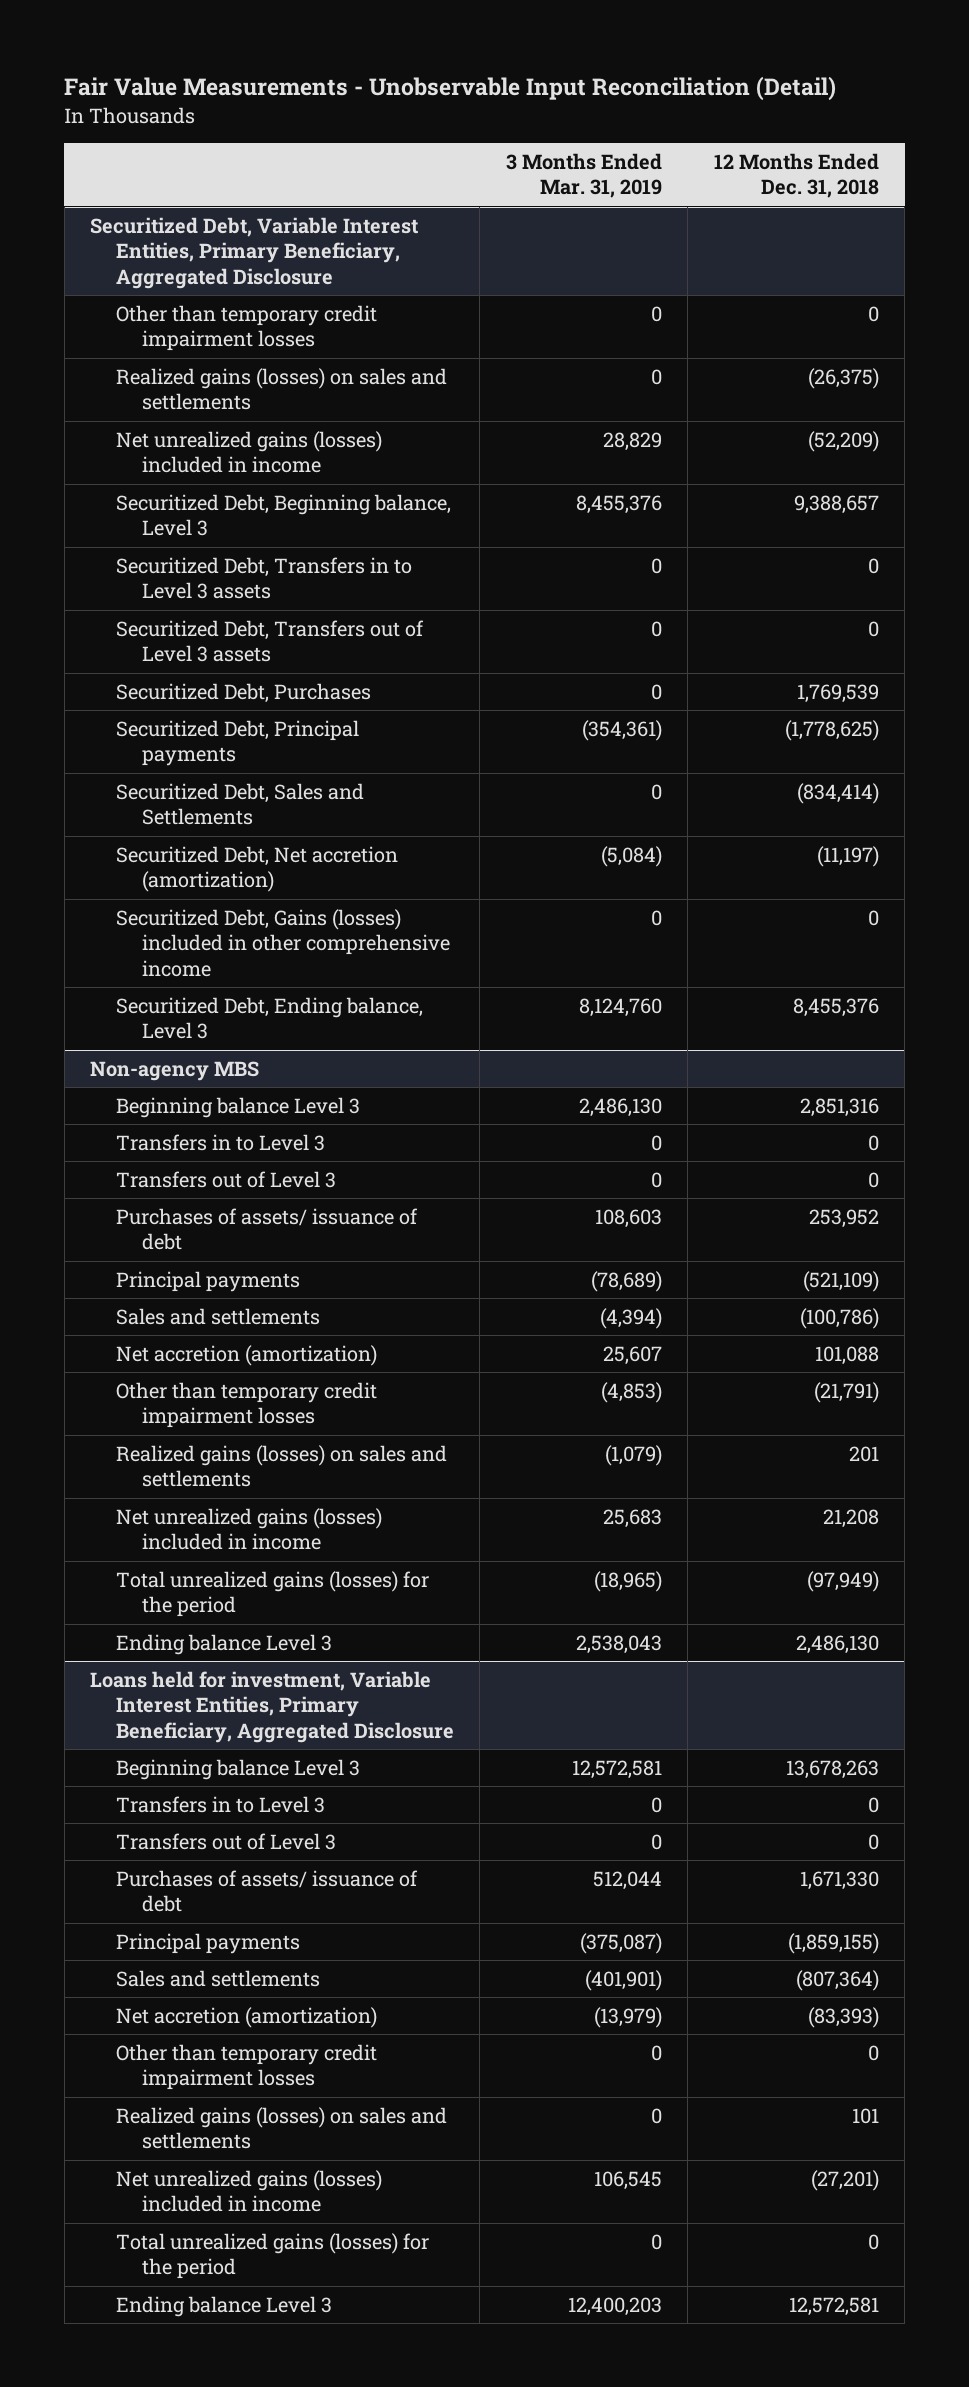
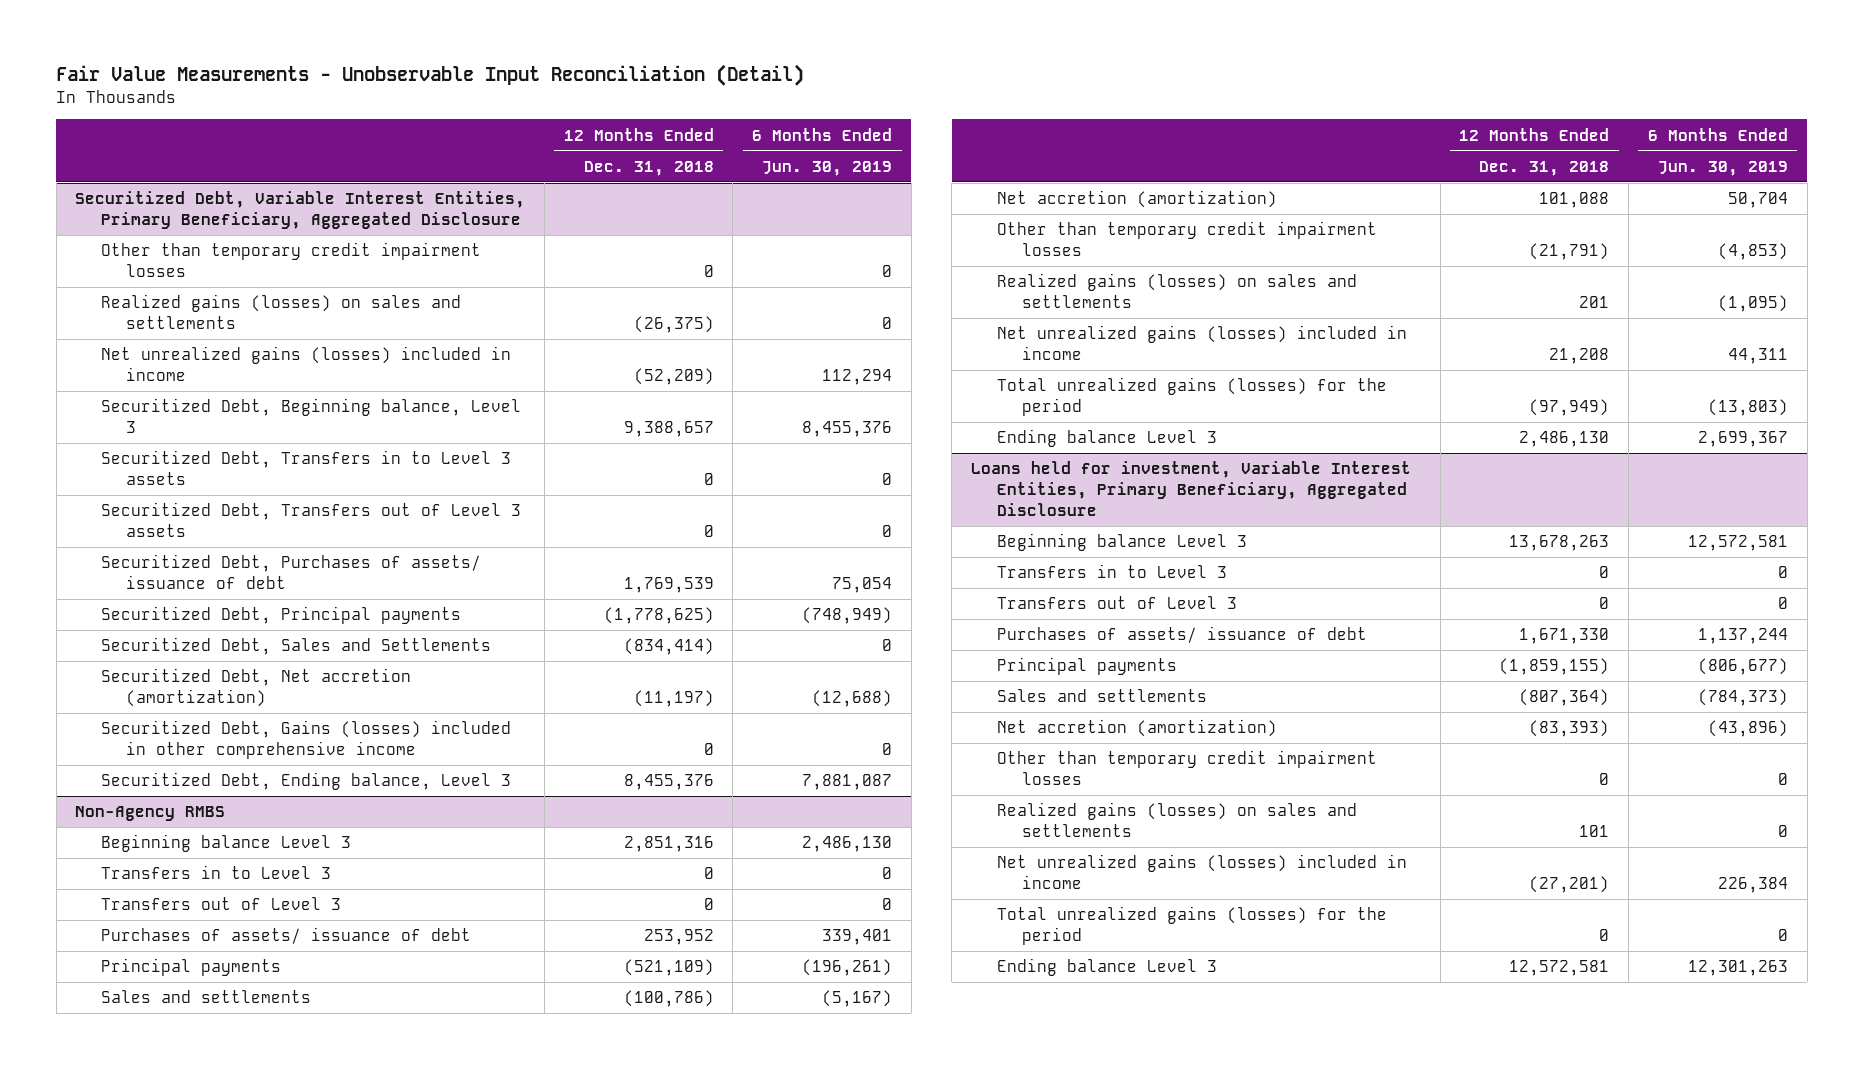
- | 3 Months Ended Mar. 31, 2019 | 12 Months Ended Dec. 31, 2018
+ | 12 Months Ended Dec. 31, 2018 | 6 Months Ended Jun. 30, 2019
@ Securitized Debt, Variable Interest Entities, Primary Beneficiary, Aggregated Disclosure
- Securitized Debt, Purchases | 0 | 1,769,539
+ Securitized Debt, Purchases of assets/ issuance of debt | 1,769,539 | 75,054
- Non-agency MBS
+ Non-Agency RMBS

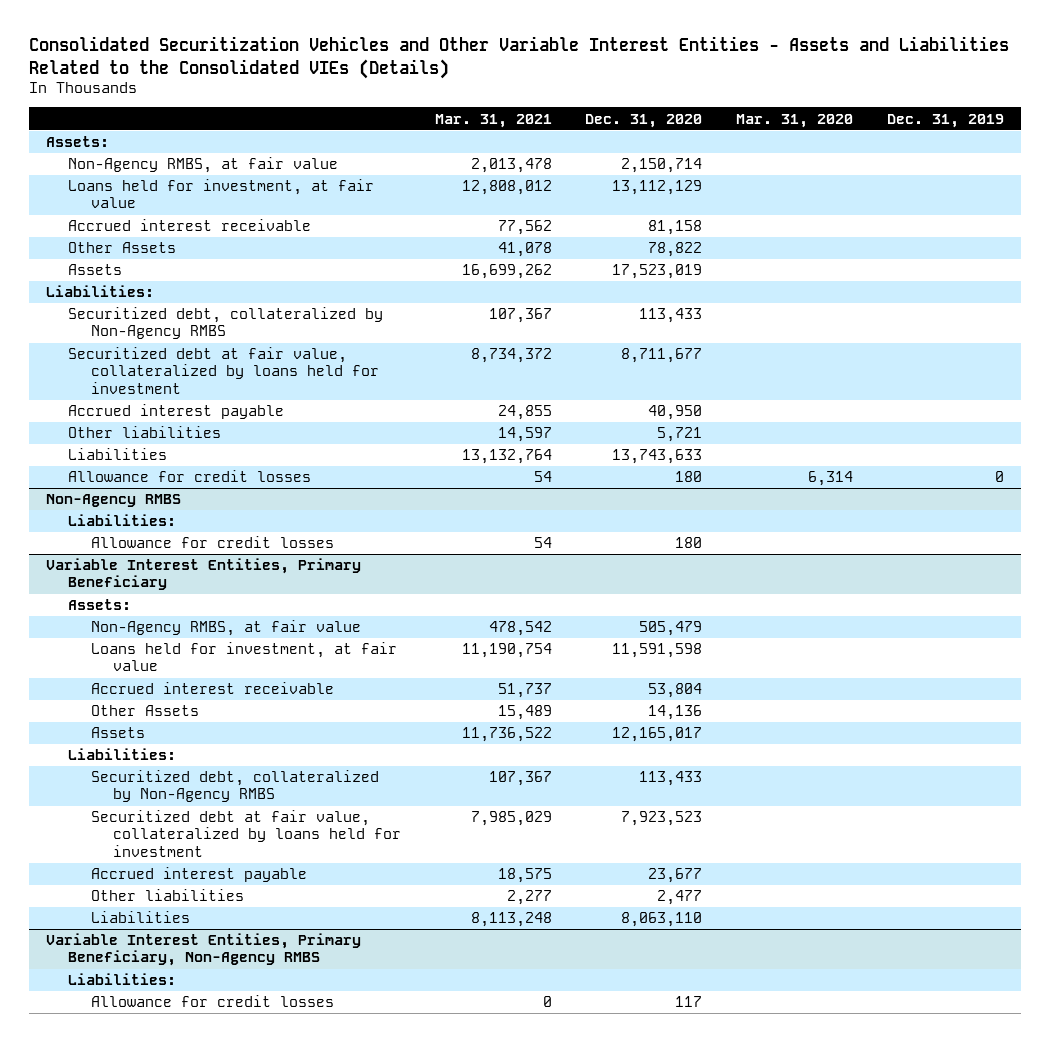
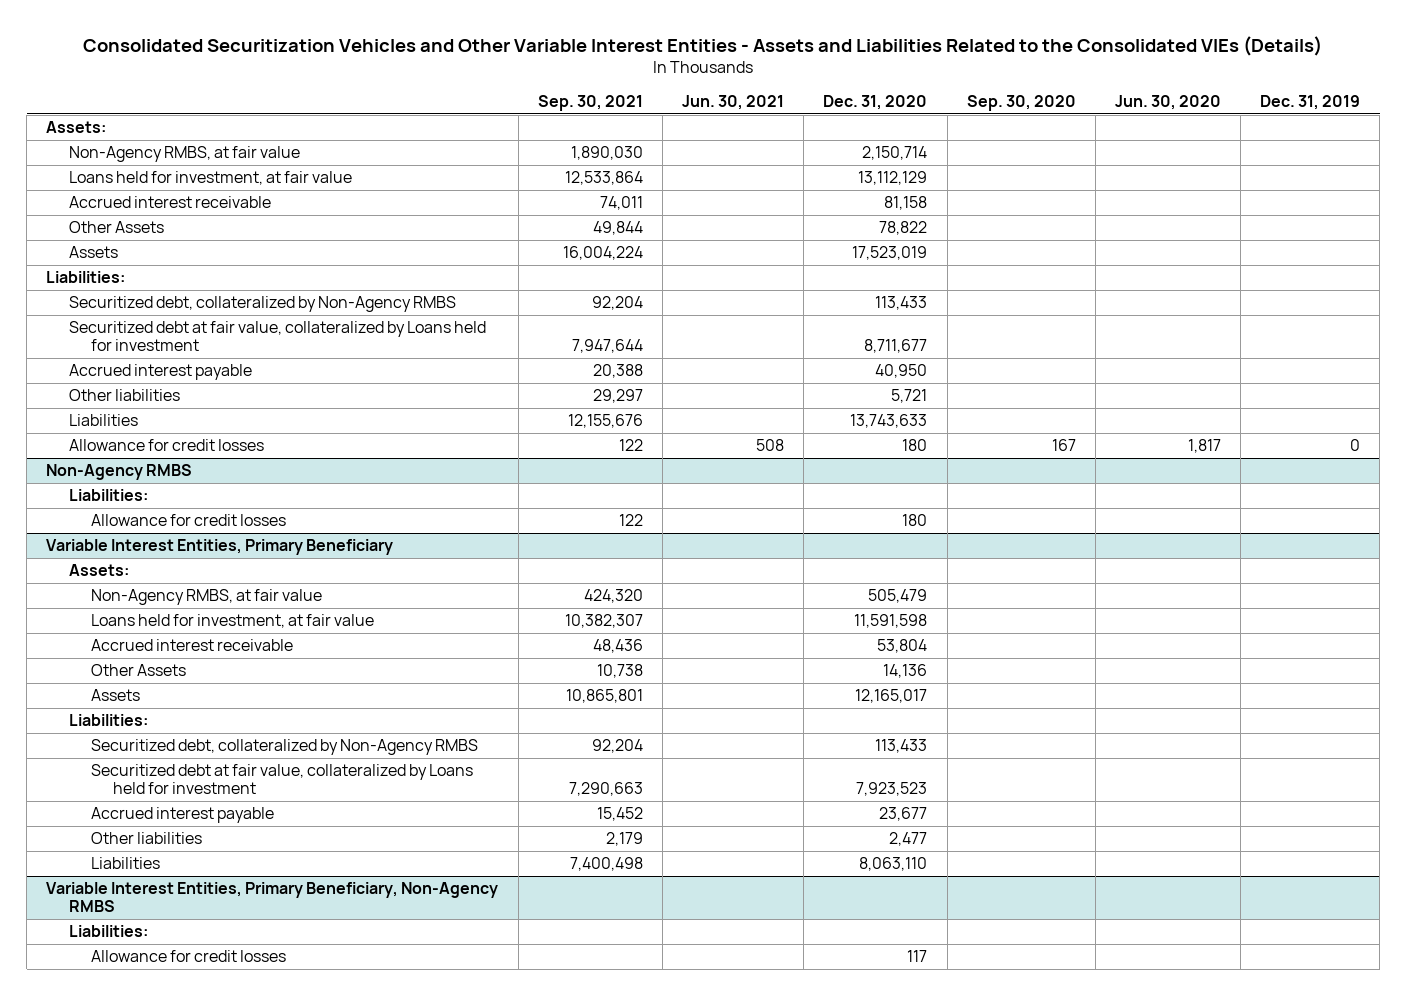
- | Mar. 31, 2021 | Dec. 31, 2020 | Mar. 31, 2020 | Dec. 31, 2019
+ | Sep. 30, 2021 | Jun. 30, 2021 | Dec. 31, 2020 | Sep. 30, 2020 | Jun. 30, 2020 | Dec. 31, 2019
- Securitized debt at fair value, collateralized by loans held for investment | 8,734,372 | 8,711,677 | |
+ Securitized debt at fair value, collateralized by Loans held for investment | 7,947,644 | | 8,711,677 | | |
@ Variable Interest Entities, Primary Beneficiary
- Securitized debt at fair value, collateralized by loans held for investment | 7,985,029 | 7,923,523 | |
+ Securitized debt at fair value, collateralized by Loans held for investment | 7,290,663 | | 7,923,523 | | |

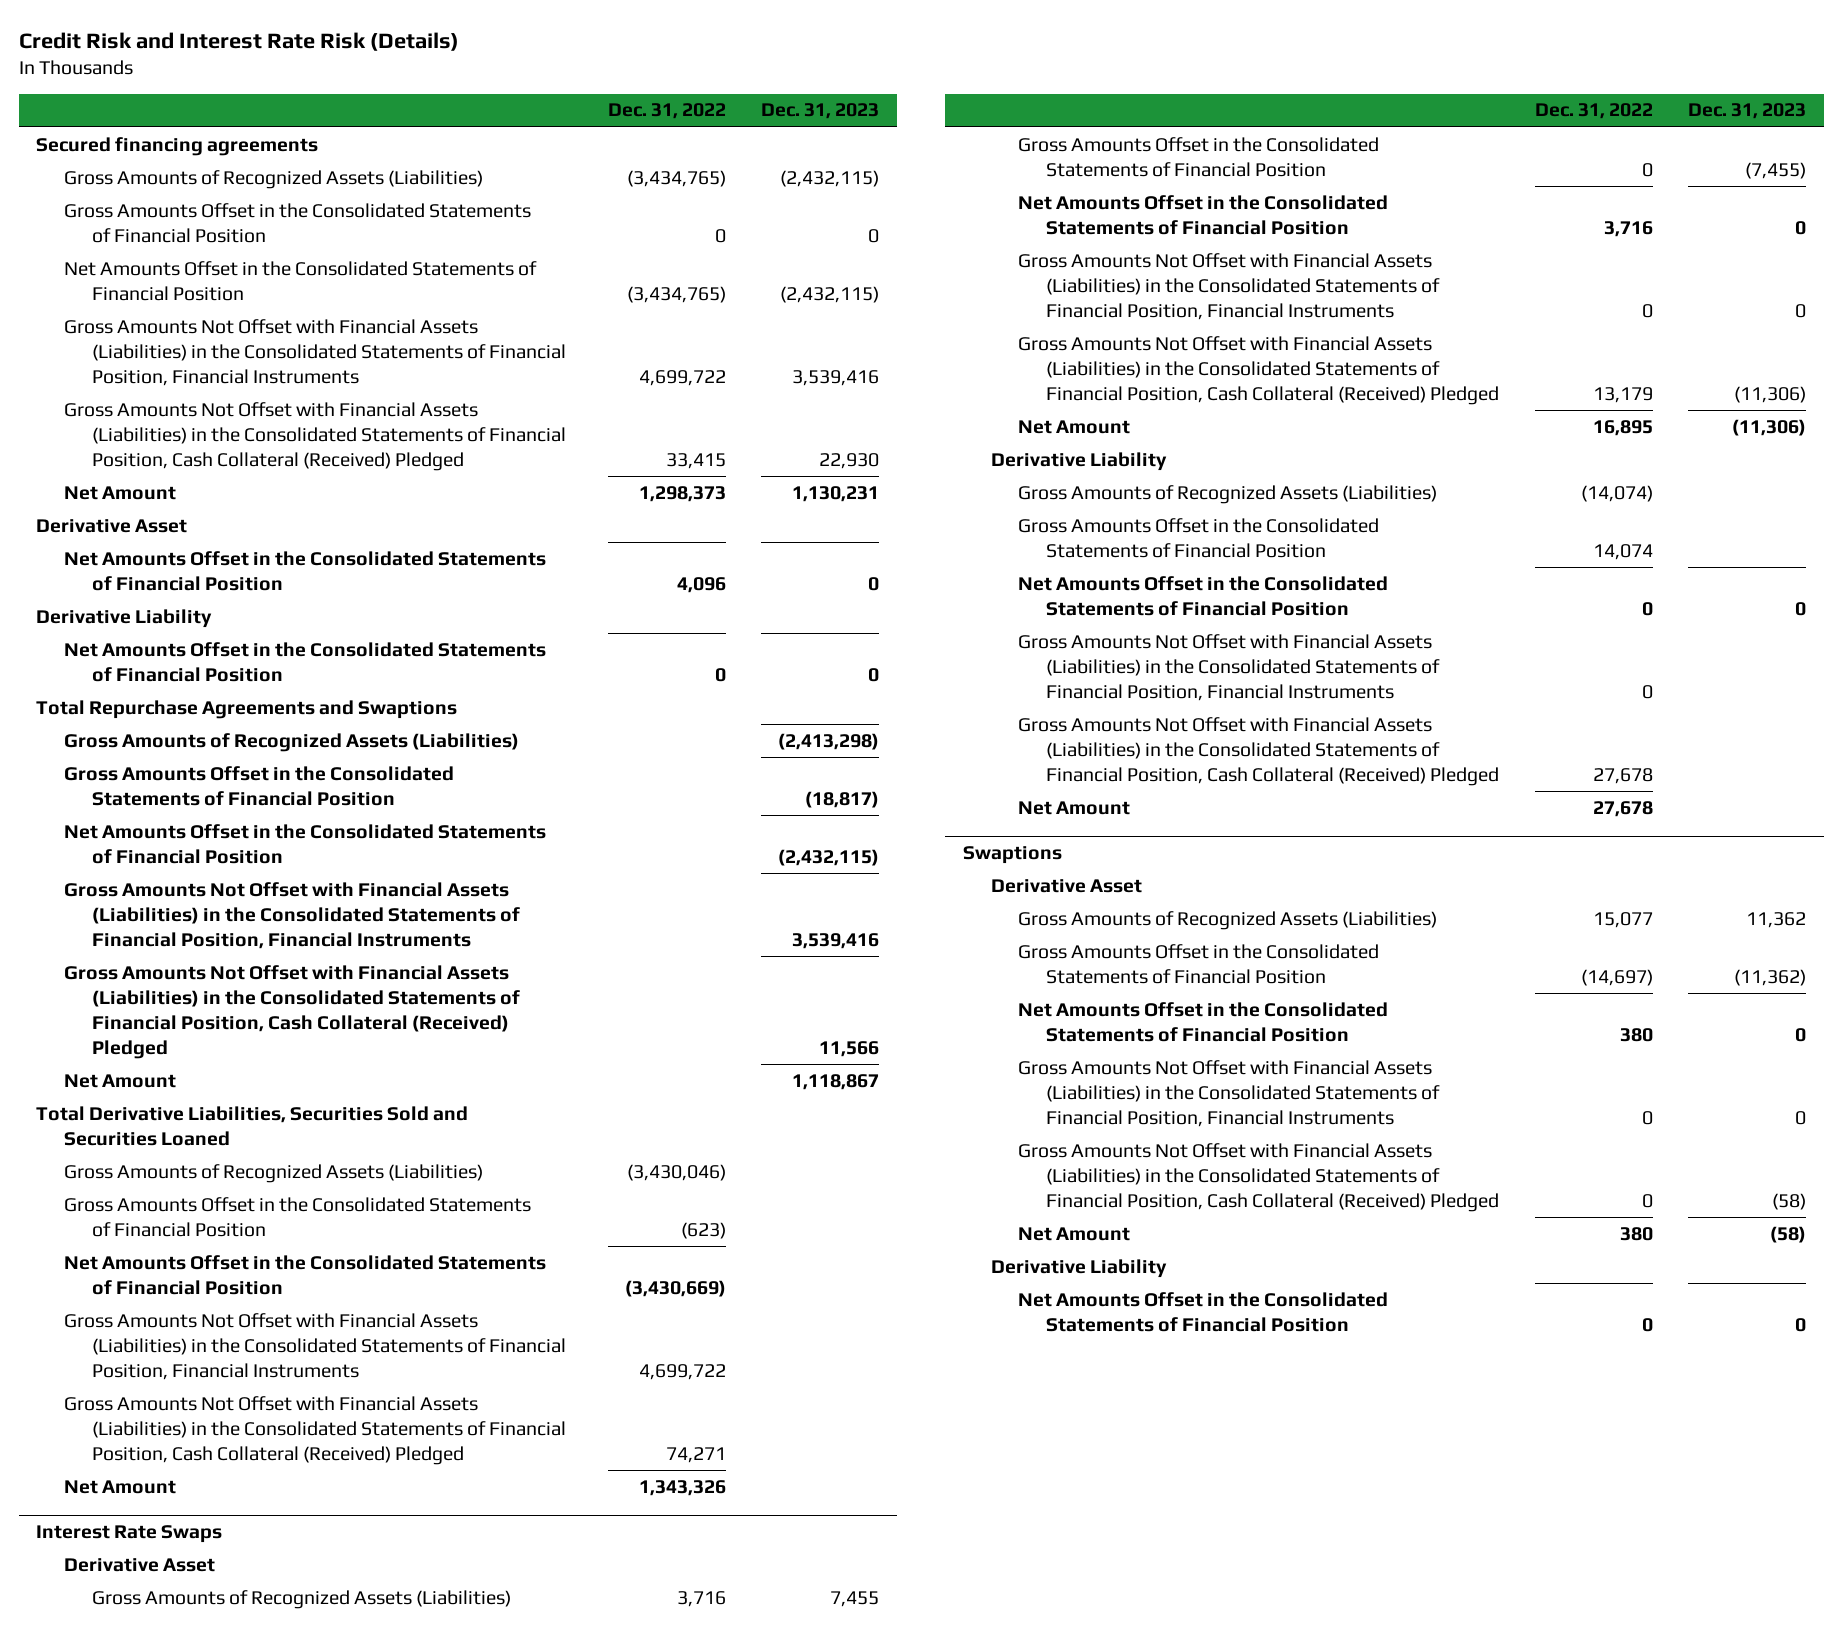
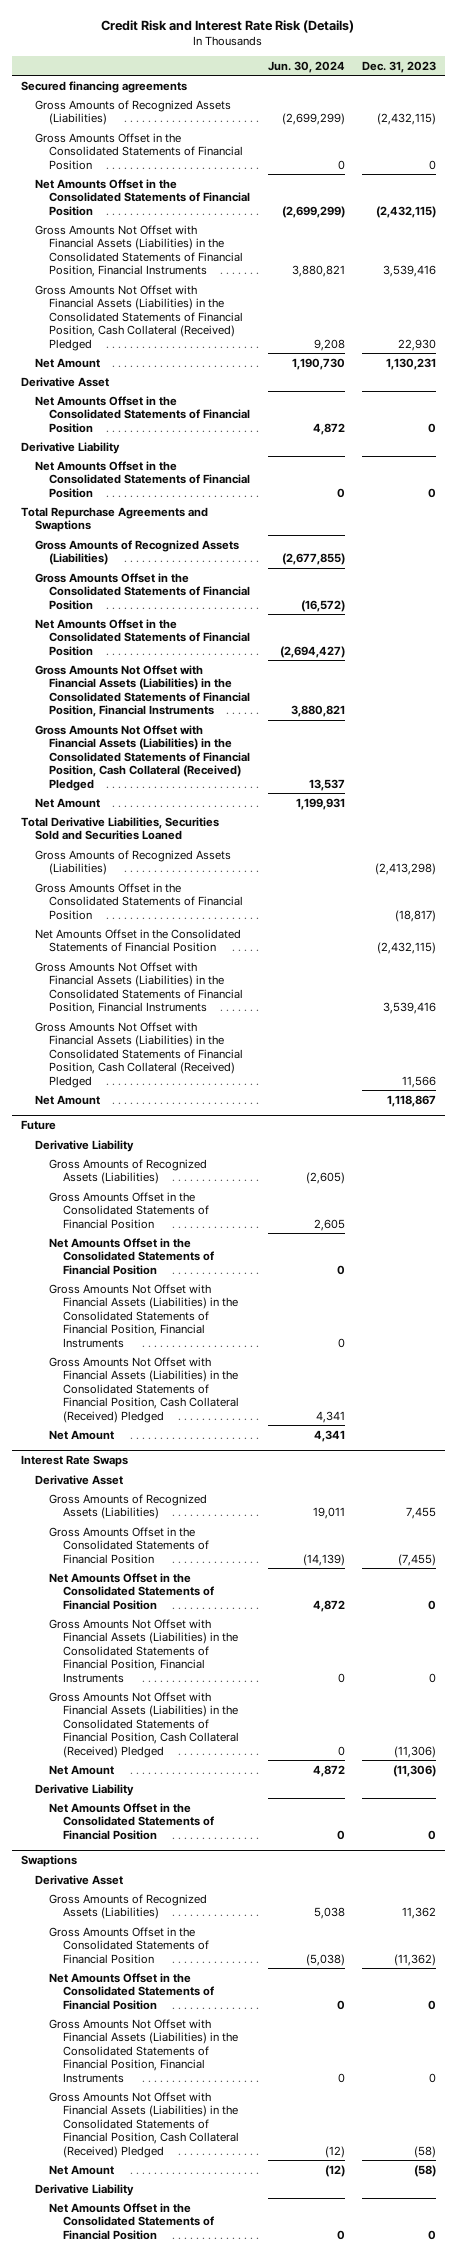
- | Dec. 31, 2022 | Dec. 31, 2023
+ | Jun. 30, 2024 | Dec. 31, 2023
+ Gross Amounts of Recognized Assets (Liabilities) | (2,677,855) |
+ Gross Amounts Offset in the Consolidated Statements of Financial Position | (16,572) |
+ Net Amounts Offset in the Consolidated Statements of Financial Position | (2,694,427) |
+ Gross Amounts Not Offset with Financial Assets (Liabilities) in the Consolidated Statements of Financial Position, Financial Instruments | 3,880,821 |
+ Gross Amounts Not Offset with Financial Assets (Liabilities) in the Consolidated Statements of Financial Position, Cash Collateral (Received) Pledged | 13,537 |
+ Net Amount | 1,199,931 |
moved up: Total Derivative Liabilities, Securities Sold and Securities Loaned
+ Future
+ Derivative Liability
@ Interest Rate Swaps
- Gross Amounts of Recognized Assets (Liabilities) | (14,074) |
- Gross Amounts Offset in the Consolidated Statements of Financial Position | 14,074 |
- Gross Amounts Not Offset with Financial Assets (Liabilities) in the Consolidated Statements of Financial Position, Financial Instruments | 0 |
- Gross Amounts Not Offset with Financial Assets (Liabilities) in the Consolidated Statements of Financial Position, Cash Collateral (Received) Pledged | 27,678 |
- Net Amount | 27,678 |

